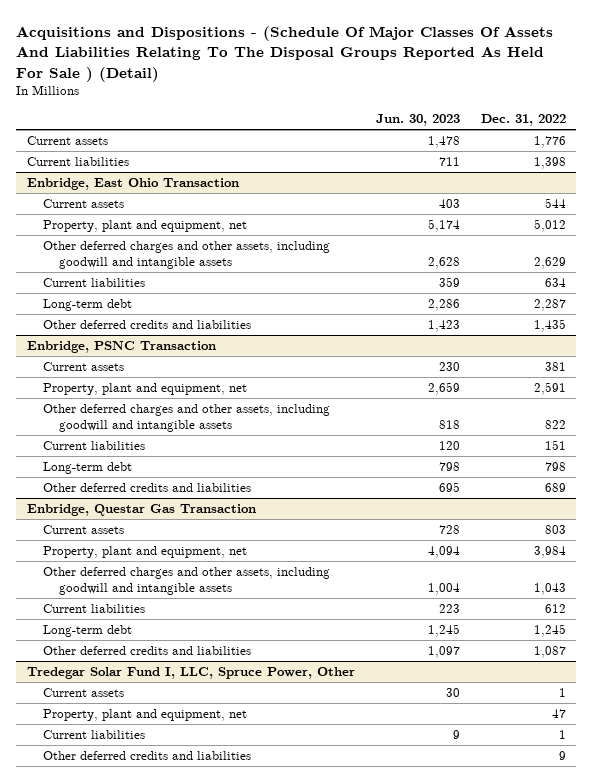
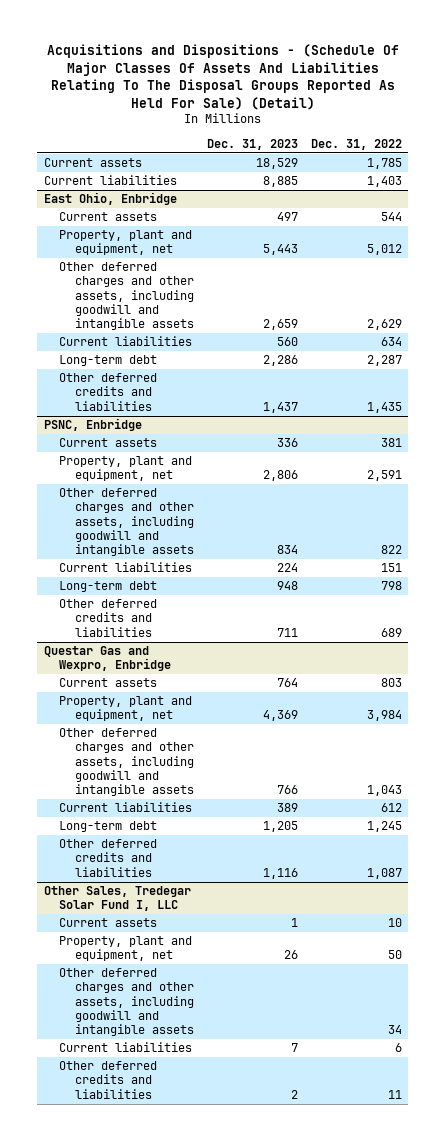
- Acquisitions and Dispositions - (Schedule Of Major Classes Of Assets And Liabilities Relating To The Disposal Groups Reported As Held For Sale ) (Detail)
+ Acquisitions and Dispositions - (Schedule Of Major Classes Of Assets And Liabilities Relating To The Disposal Groups Reported As Held For Sale) (Detail)
- | Jun. 30, 2023 | Dec. 31, 2022
+ | Dec. 31, 2023 | Dec. 31, 2022
- Current assets | 1,478 | 1,776
- Current liabilities | 711 | 1,398
- Enbridge, East Ohio Transaction
+ Current assets | 18,529 | 1,785
+ Current liabilities | 8,885 | 1,403
+ East Ohio, Enbridge
- Enbridge, PSNC Transaction
+ PSNC, Enbridge
- Enbridge, Questar Gas Transaction
+ Questar Gas and Wexpro, Enbridge
- Tredegar Solar Fund I, LLC, Spruce Power, Other
- Current assets | 30 | 1
- Property, plant and equipment, net | | 47
- Current liabilities | 9 | 1
- Other deferred credits and liabilities | | 9
+ Other Sales, Tredegar Solar Fund I, LLC
+ Current assets | 1 | 10
+ Property, plant and equipment, net | 26 | 50
+ Other deferred charges and other assets, including goodwill and intangible assets | | 34
+ Current liabilities | 7 | 6
+ Other deferred credits and liabilities | 2 | 11

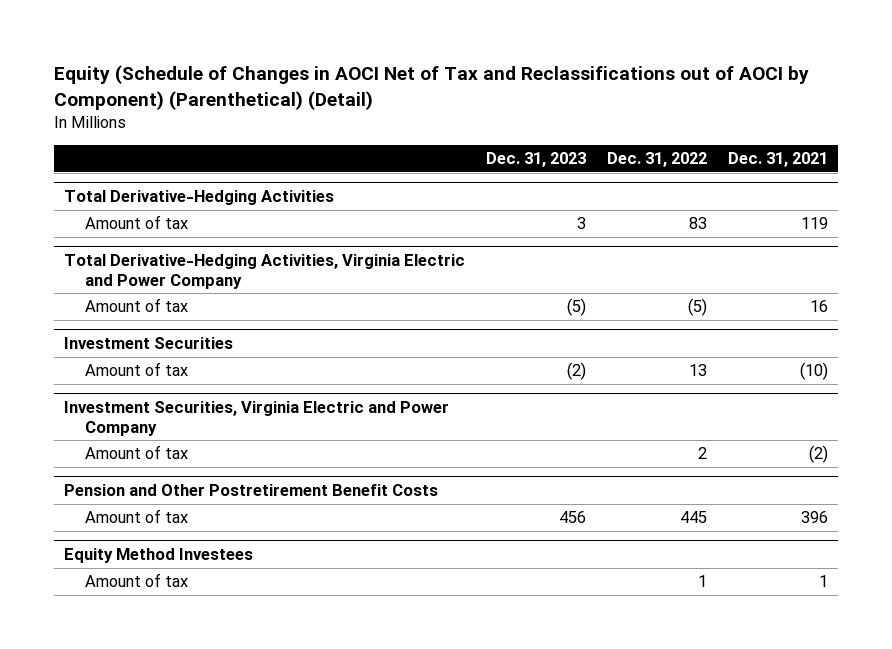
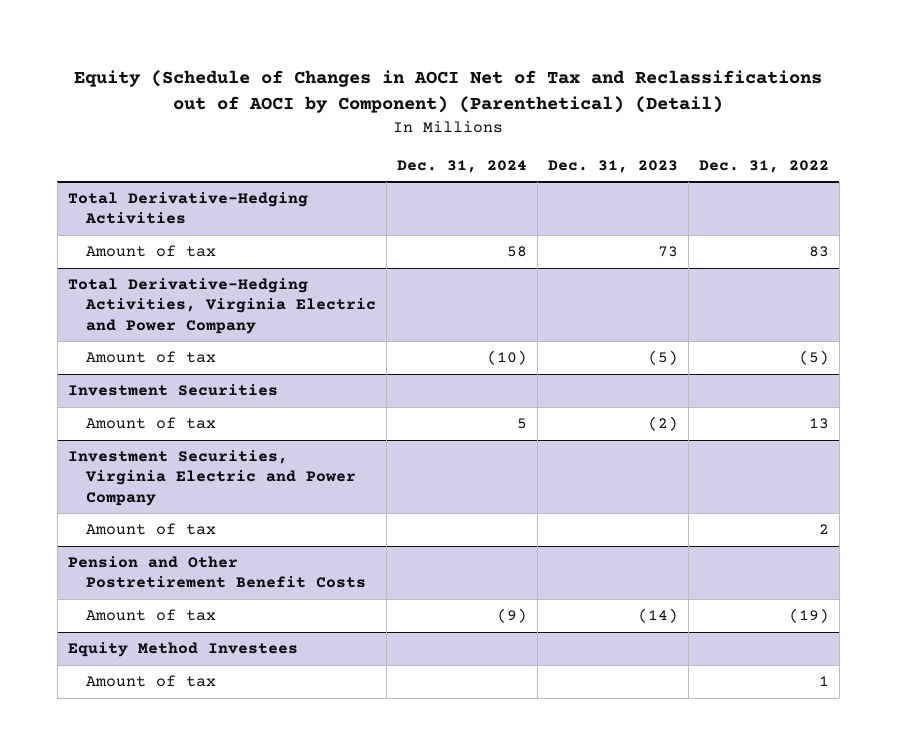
- | Dec. 31, 2023 | Dec. 31, 2022 | Dec. 31, 2021
+ | Dec. 31, 2024 | Dec. 31, 2023 | Dec. 31, 2022
@ Total Derivative-Hedging Activities
- Amount of tax | 3 | 83 | 119
+ Amount of tax | 58 | 73 | 83
@ Pension and Other Postretirement Benefit Costs
- Amount of tax | 456 | 445 | 396
+ Amount of tax | (9) | (14) | (19)

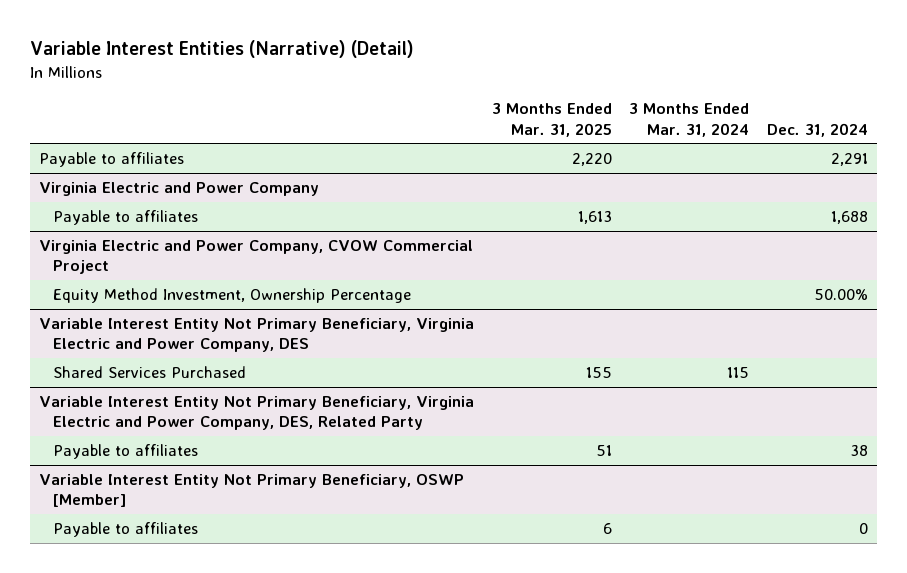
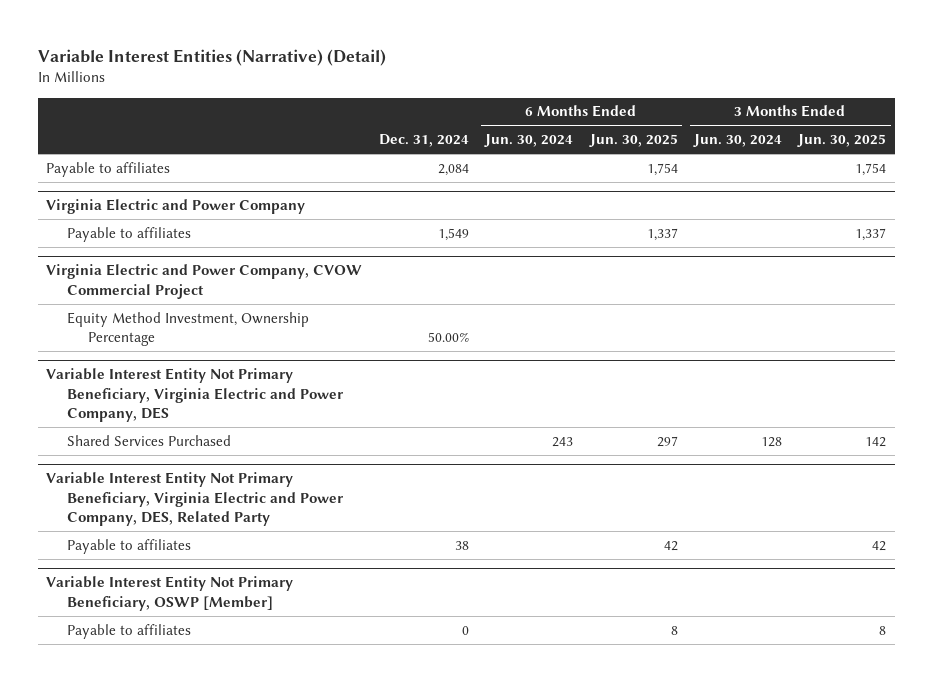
- | 3 Months Ended Mar. 31, 2025 | 3 Months Ended Mar. 31, 2024 | Dec. 31, 2024
+ | Dec. 31, 2024 | 6 Months Ended Jun. 30, 2024 | 6 Months Ended Jun. 30, 2025 | 3 Months Ended Jun. 30, 2024 | 3 Months Ended Jun. 30, 2025
- Payable to affiliates | 2,220 | | 2,291
+ Payable to affiliates | 2,084 | | 1,754 | | 1,754
@ Virginia Electric and Power Company
- Payable to affiliates | 1,613 | | 1,688
+ Payable to affiliates | 1,549 | | 1,337 | | 1,337

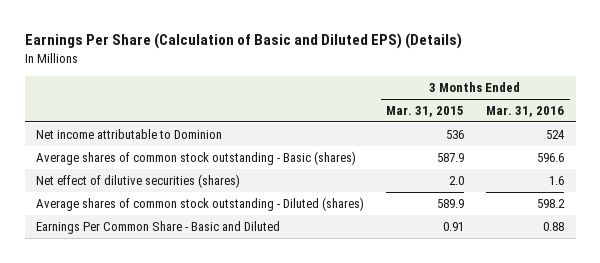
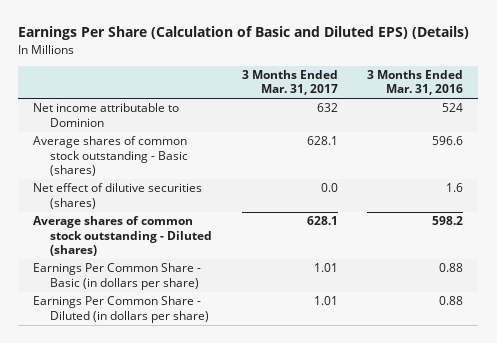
- | 3 Months Ended Mar. 31, 2015 | 3 Months Ended Mar. 31, 2016
+ | 3 Months Ended Mar. 31, 2017 | 3 Months Ended Mar. 31, 2016
- Earnings Per Common Share - Basic and Diluted | 0.91 | 0.88
+ Earnings Per Common Share - Basic (in dollars per share) | 1.01 | 0.88
+ Earnings Per Common Share - Diluted (in dollars per share) | 1.01 | 0.88

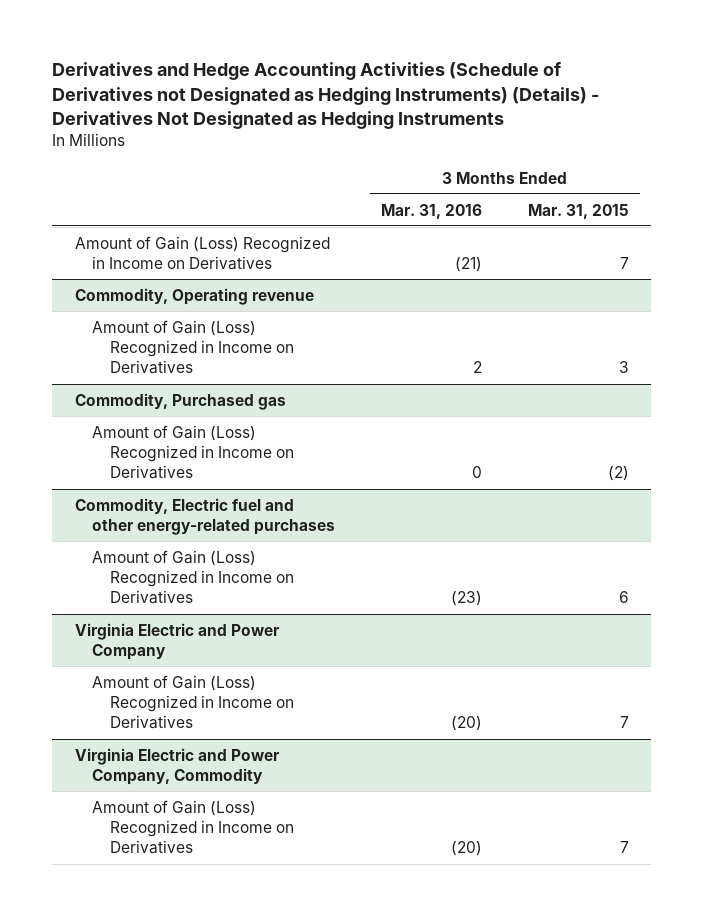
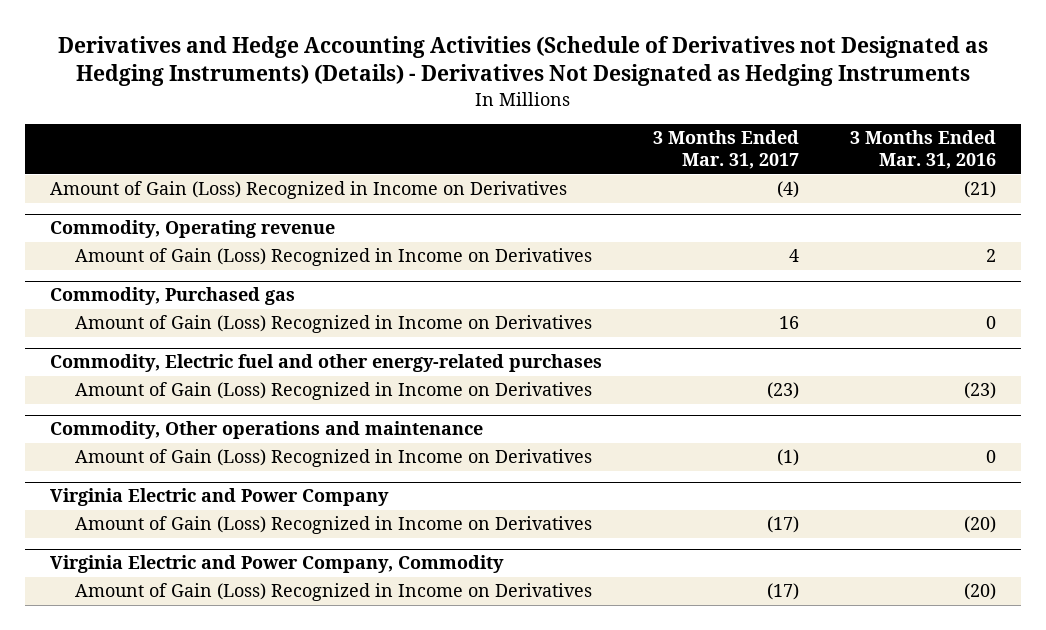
- | 3 Months Ended Mar. 31, 2016 | 3 Months Ended Mar. 31, 2015
+ | 3 Months Ended Mar. 31, 2017 | 3 Months Ended Mar. 31, 2016
+ Commodity, Other operations and maintenance
+ Amount of Gain (Loss) Recognized in Income on Derivatives | (1) | 0

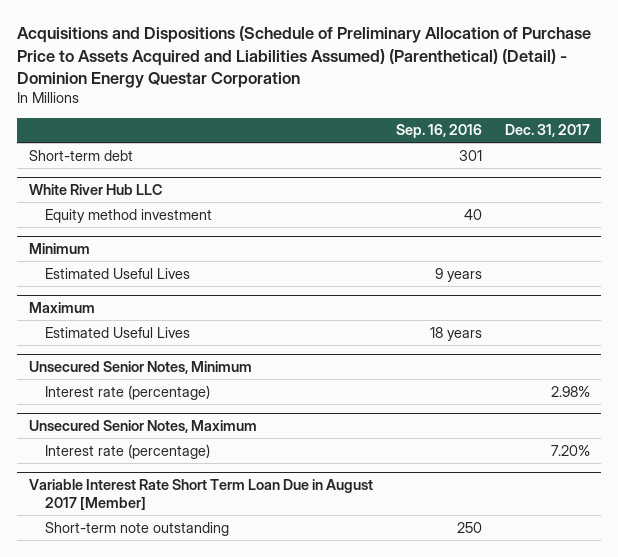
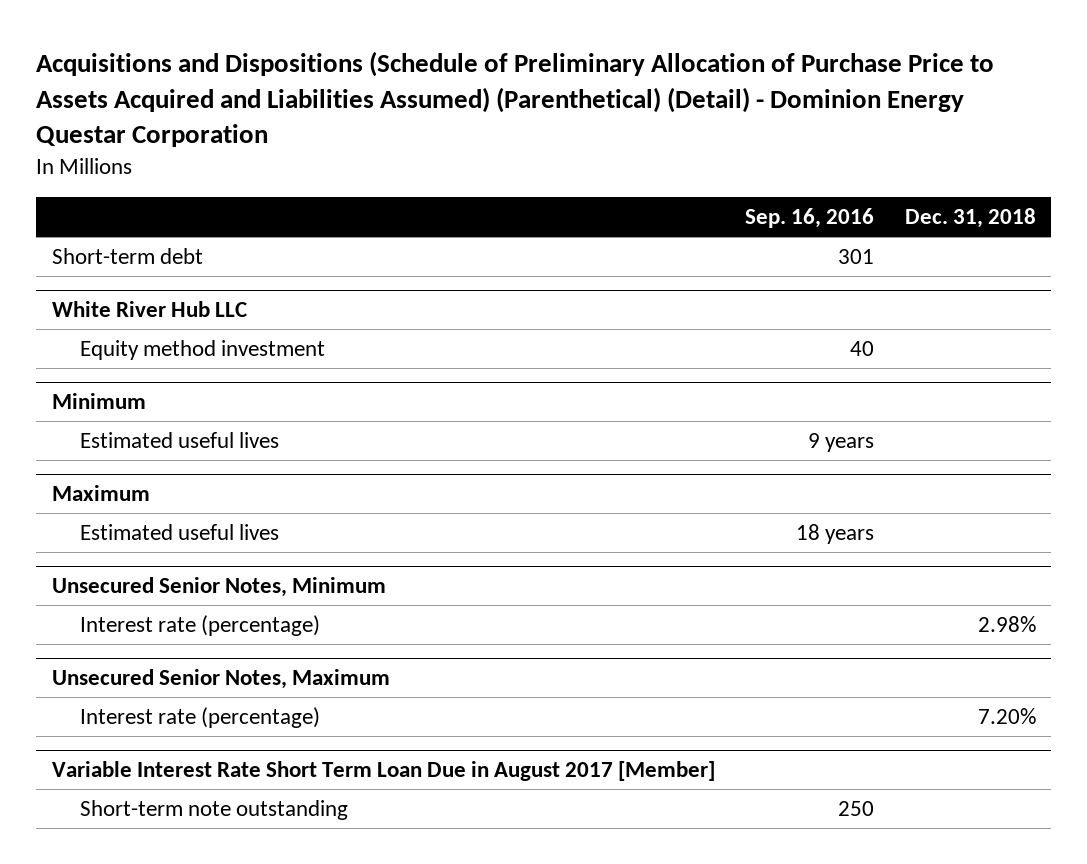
- | Sep. 16, 2016 | Dec. 31, 2017
+ | Sep. 16, 2016 | Dec. 31, 2018
@ Minimum
- Estimated Useful Lives | 9 years |
+ Estimated useful lives | 9 years |
@ Maximum
- Estimated Useful Lives | 18 years |
+ Estimated useful lives | 18 years |

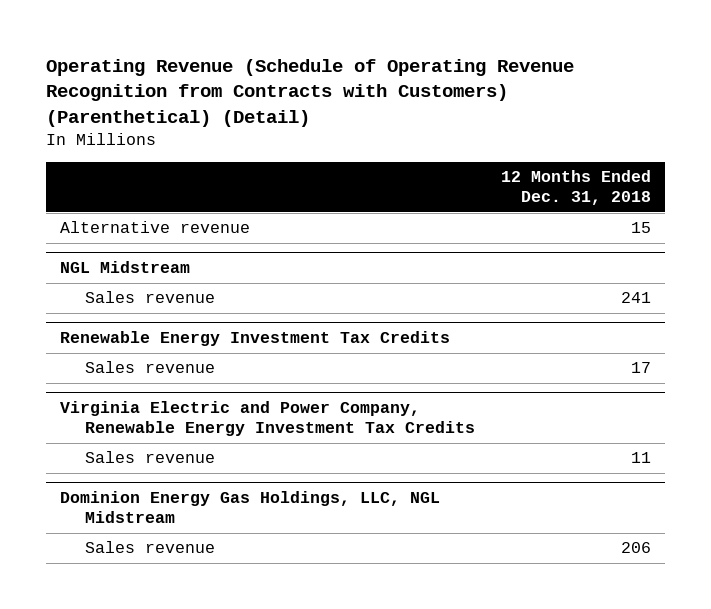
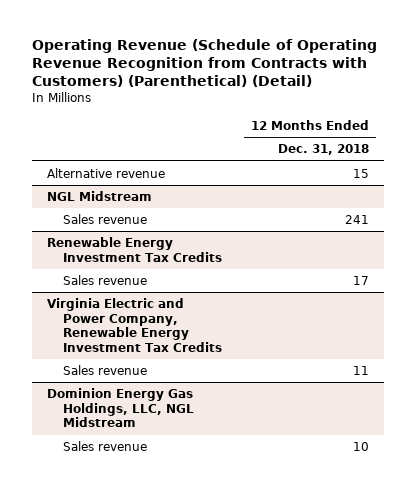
@ Dominion Energy Gas Holdings, LLC, NGL Midstream
- Sales revenue | 206
+ Sales revenue | 10

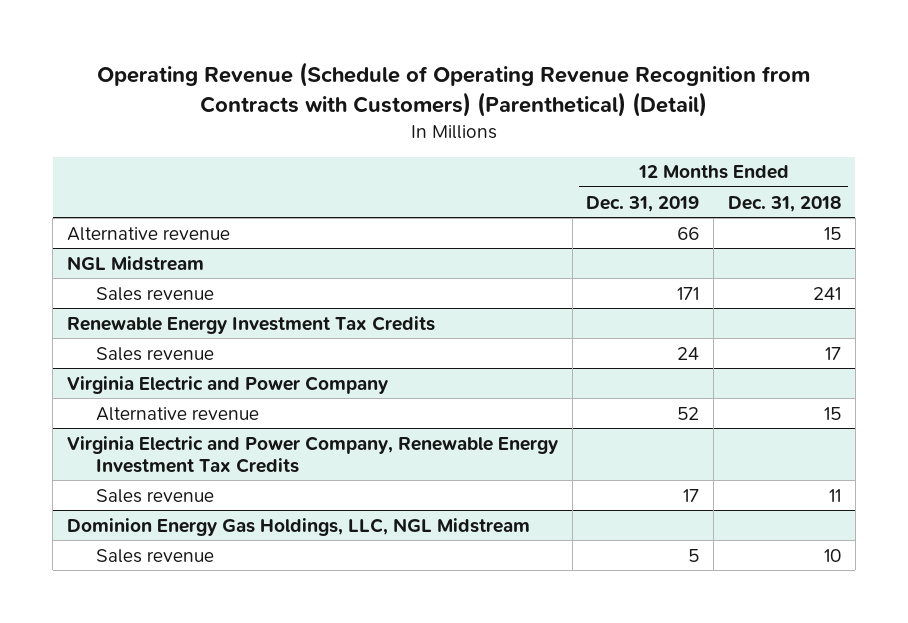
- | 12 Months Ended Dec. 31, 2018
+ | 12 Months Ended Dec. 31, 2019 | 12 Months Ended Dec. 31, 2018
+ Virginia Electric and Power Company
+ Alternative revenue | 52 | 15

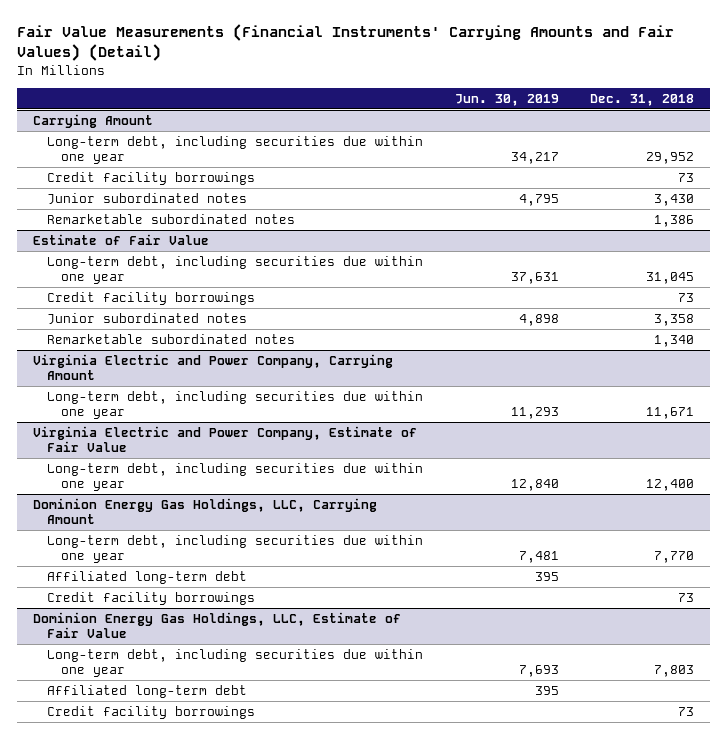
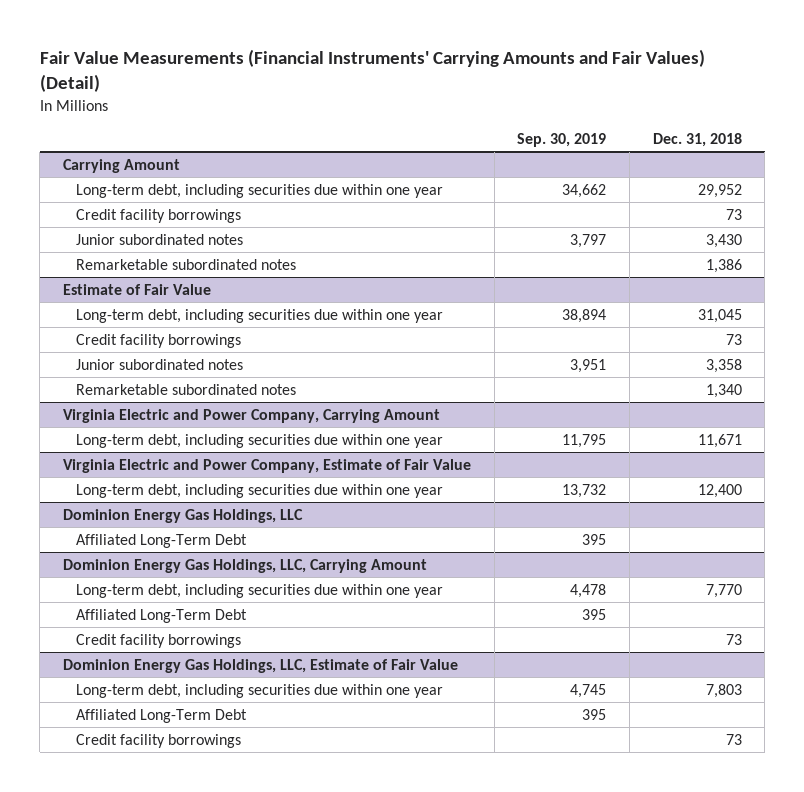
- | Jun. 30, 2019 | Dec. 31, 2018
+ | Sep. 30, 2019 | Dec. 31, 2018
+ Dominion Energy Gas Holdings, LLC
+ Affiliated Long-Term Debt | 395 |
@ Dominion Energy Gas Holdings, LLC, Carrying Amount
- Affiliated long-term debt | 395 |
+ Affiliated Long-Term Debt | 395 |
@ Dominion Energy Gas Holdings, LLC, Estimate of Fair Value
- Affiliated long-term debt | 395 |
+ Affiliated Long-Term Debt | 395 |

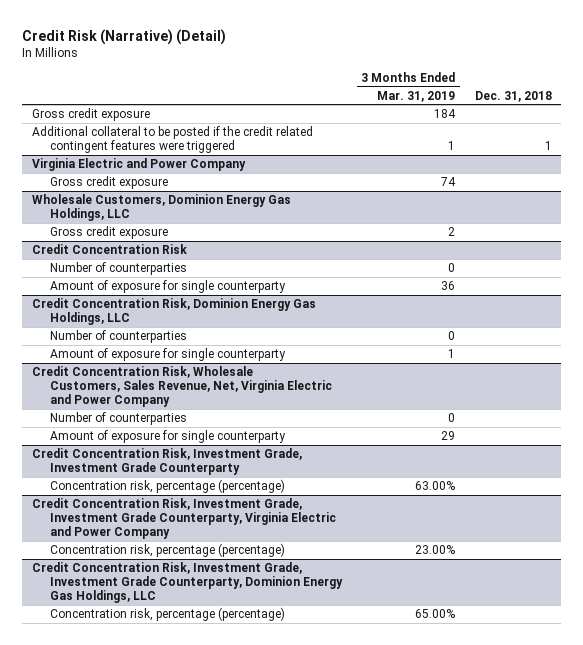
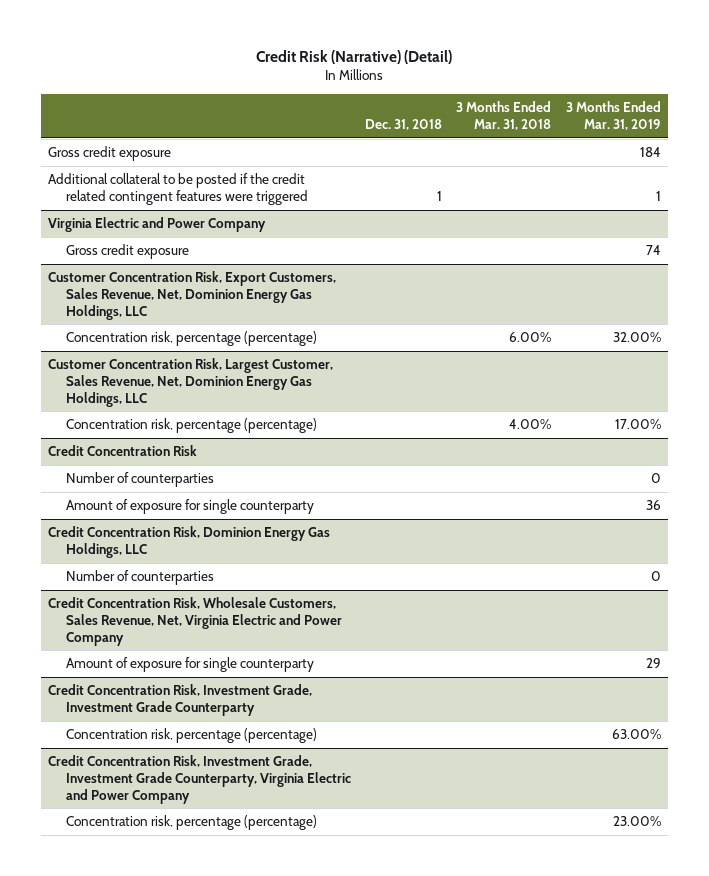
- | 3 Months Ended Mar. 31, 2019 | Dec. 31, 2018
+ | Dec. 31, 2018 | 3 Months Ended Mar. 31, 2018 | 3 Months Ended Mar. 31, 2019
- Wholesale Customers, Dominion Energy Gas Holdings, LLC
- Gross credit exposure | 2 |
+ Customer Concentration Risk, Export Customers, Sales Revenue, Net, Dominion Energy Gas Holdings, LLC
+ Concentration risk, percentage (percentage) | | 6.00% | 32.00%
+ Customer Concentration Risk, Largest Customer, Sales Revenue, Net, Dominion Energy Gas Holdings, LLC
+ Concentration risk, percentage (percentage) | | 4.00% | 17.00%
@ Credit Concentration Risk, Dominion Energy Gas Holdings, LLC
- Amount of exposure for single counterparty | 1 |
@ Credit Concentration Risk, Wholesale Customers, Sales Revenue, Net, Virginia Electric and Power Company
- Number of counterparties | 0 |
- Credit Concentration Risk, Investment Grade, Investment Grade Counterparty, Dominion Energy Gas Holdings, LLC
- Concentration risk, percentage (percentage) | 65.00% |

